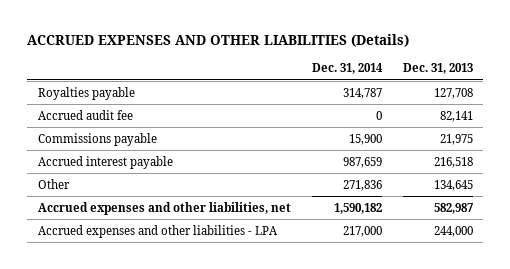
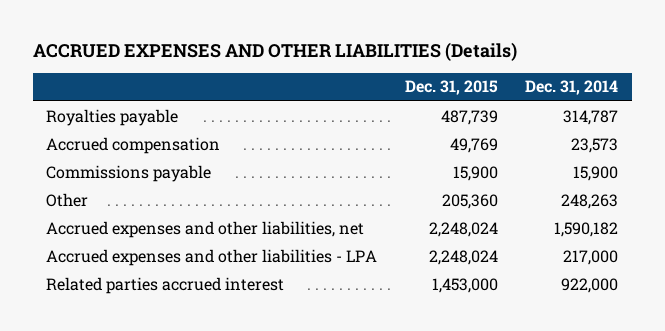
- | Dec. 31, 2014 | Dec. 31, 2013
+ | Dec. 31, 2015 | Dec. 31, 2014
- Accrued audit fee | 0 | 82,141
+ Accrued compensation | 49,769 | 23,573
- Accrued interest payable | 987,659 | 216,518
- Other | 271,836 | 134,645
+ Other | 205,360 | 248,263
+ Related parties accrued interest | 1,453,000 | 922,000

